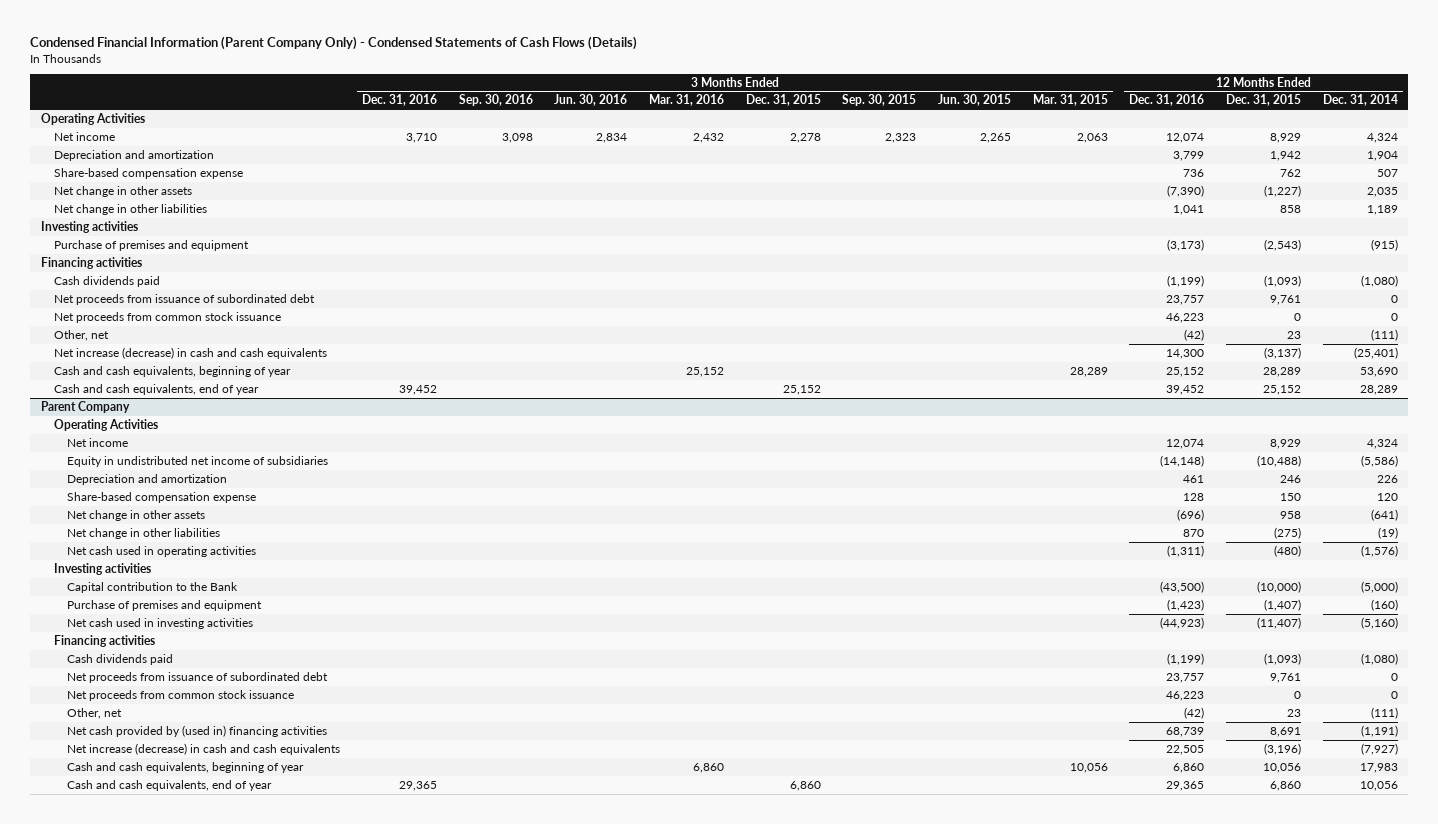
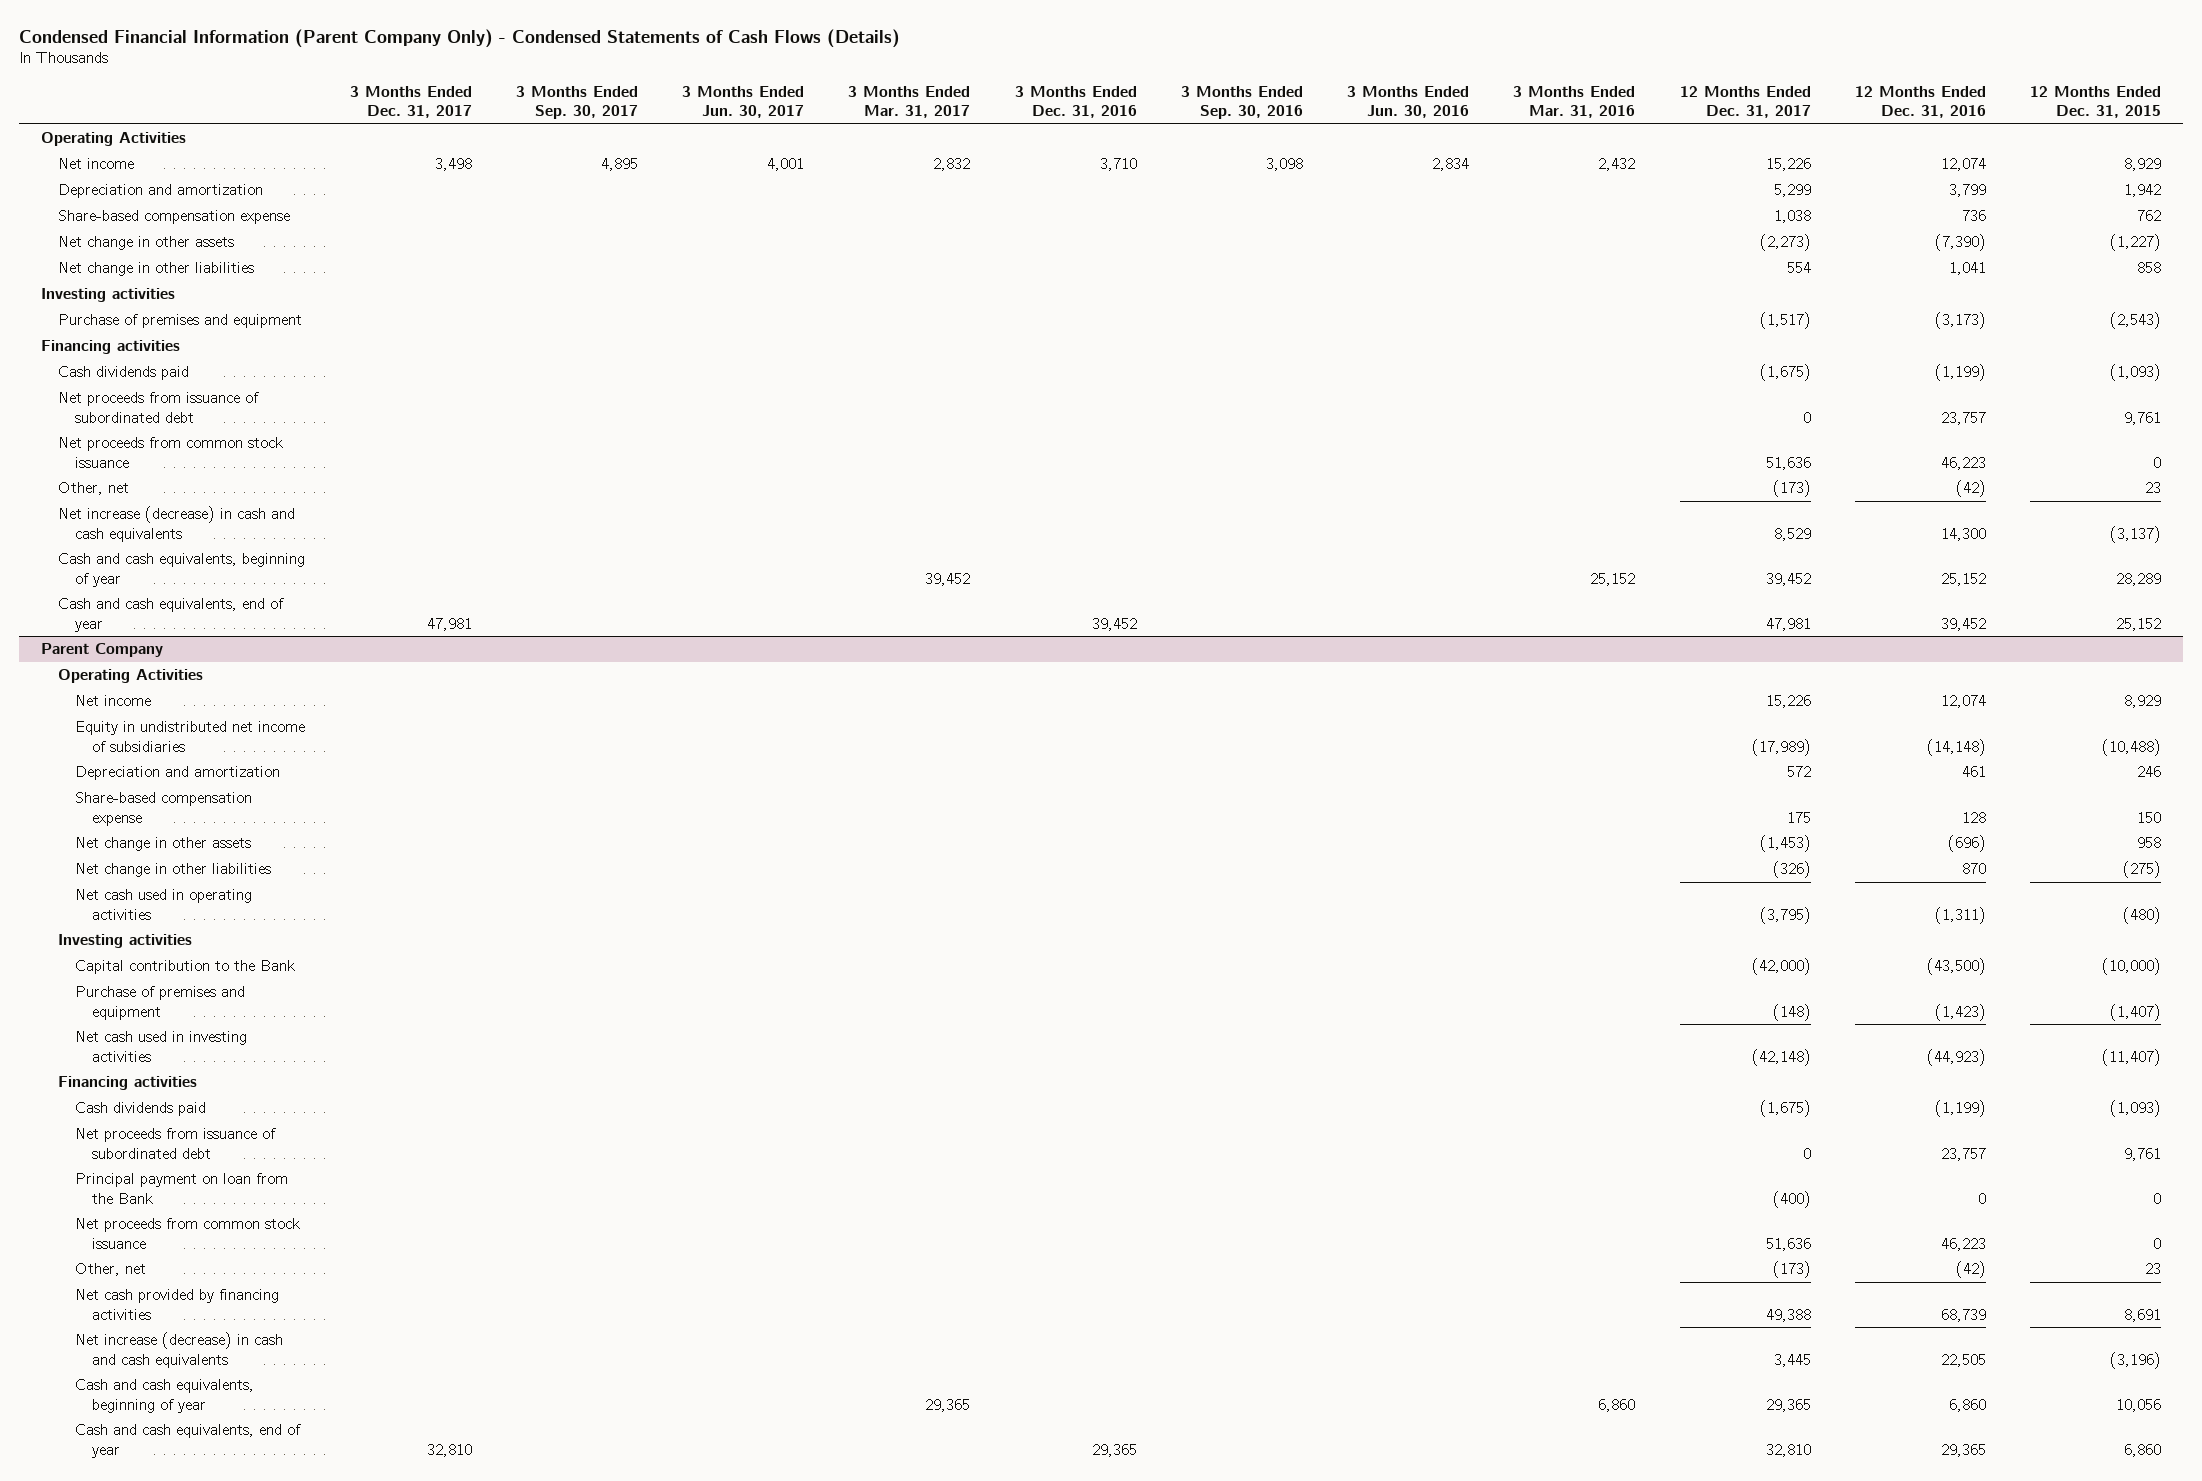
- | 3 Months Ended Dec. 31, 2016 | 3 Months Ended Sep. 30, 2016 | 3 Months Ended Jun. 30, 2016 | 3 Months Ended Mar. 31, 2016 | 3 Months Ended Dec. 31, 2015 | 3 Months Ended Sep. 30, 2015 | 3 Months Ended Jun. 30, 2015 | 3 Months Ended Mar. 31, 2015 | 12 Months Ended Dec. 31, 2016 | 12 Months Ended Dec. 31, 2015 | 12 Months Ended Dec. 31, 2014
+ | 3 Months Ended Dec. 31, 2017 | 3 Months Ended Sep. 30, 2017 | 3 Months Ended Jun. 30, 2017 | 3 Months Ended Mar. 31, 2017 | 3 Months Ended Dec. 31, 2016 | 3 Months Ended Sep. 30, 2016 | 3 Months Ended Jun. 30, 2016 | 3 Months Ended Mar. 31, 2016 | 12 Months Ended Dec. 31, 2017 | 12 Months Ended Dec. 31, 2016 | 12 Months Ended Dec. 31, 2015
@ Parent Company
+ Principal payment on loan from the Bank | | | | | | | | | (400) | 0 | 0
- Net cash provided by (used in) financing activities | | | | | | | | | 68,739 | 8,691 | (1,191)
+ Net cash provided by financing activities | | | | | | | | | 49,388 | 68,739 | 8,691

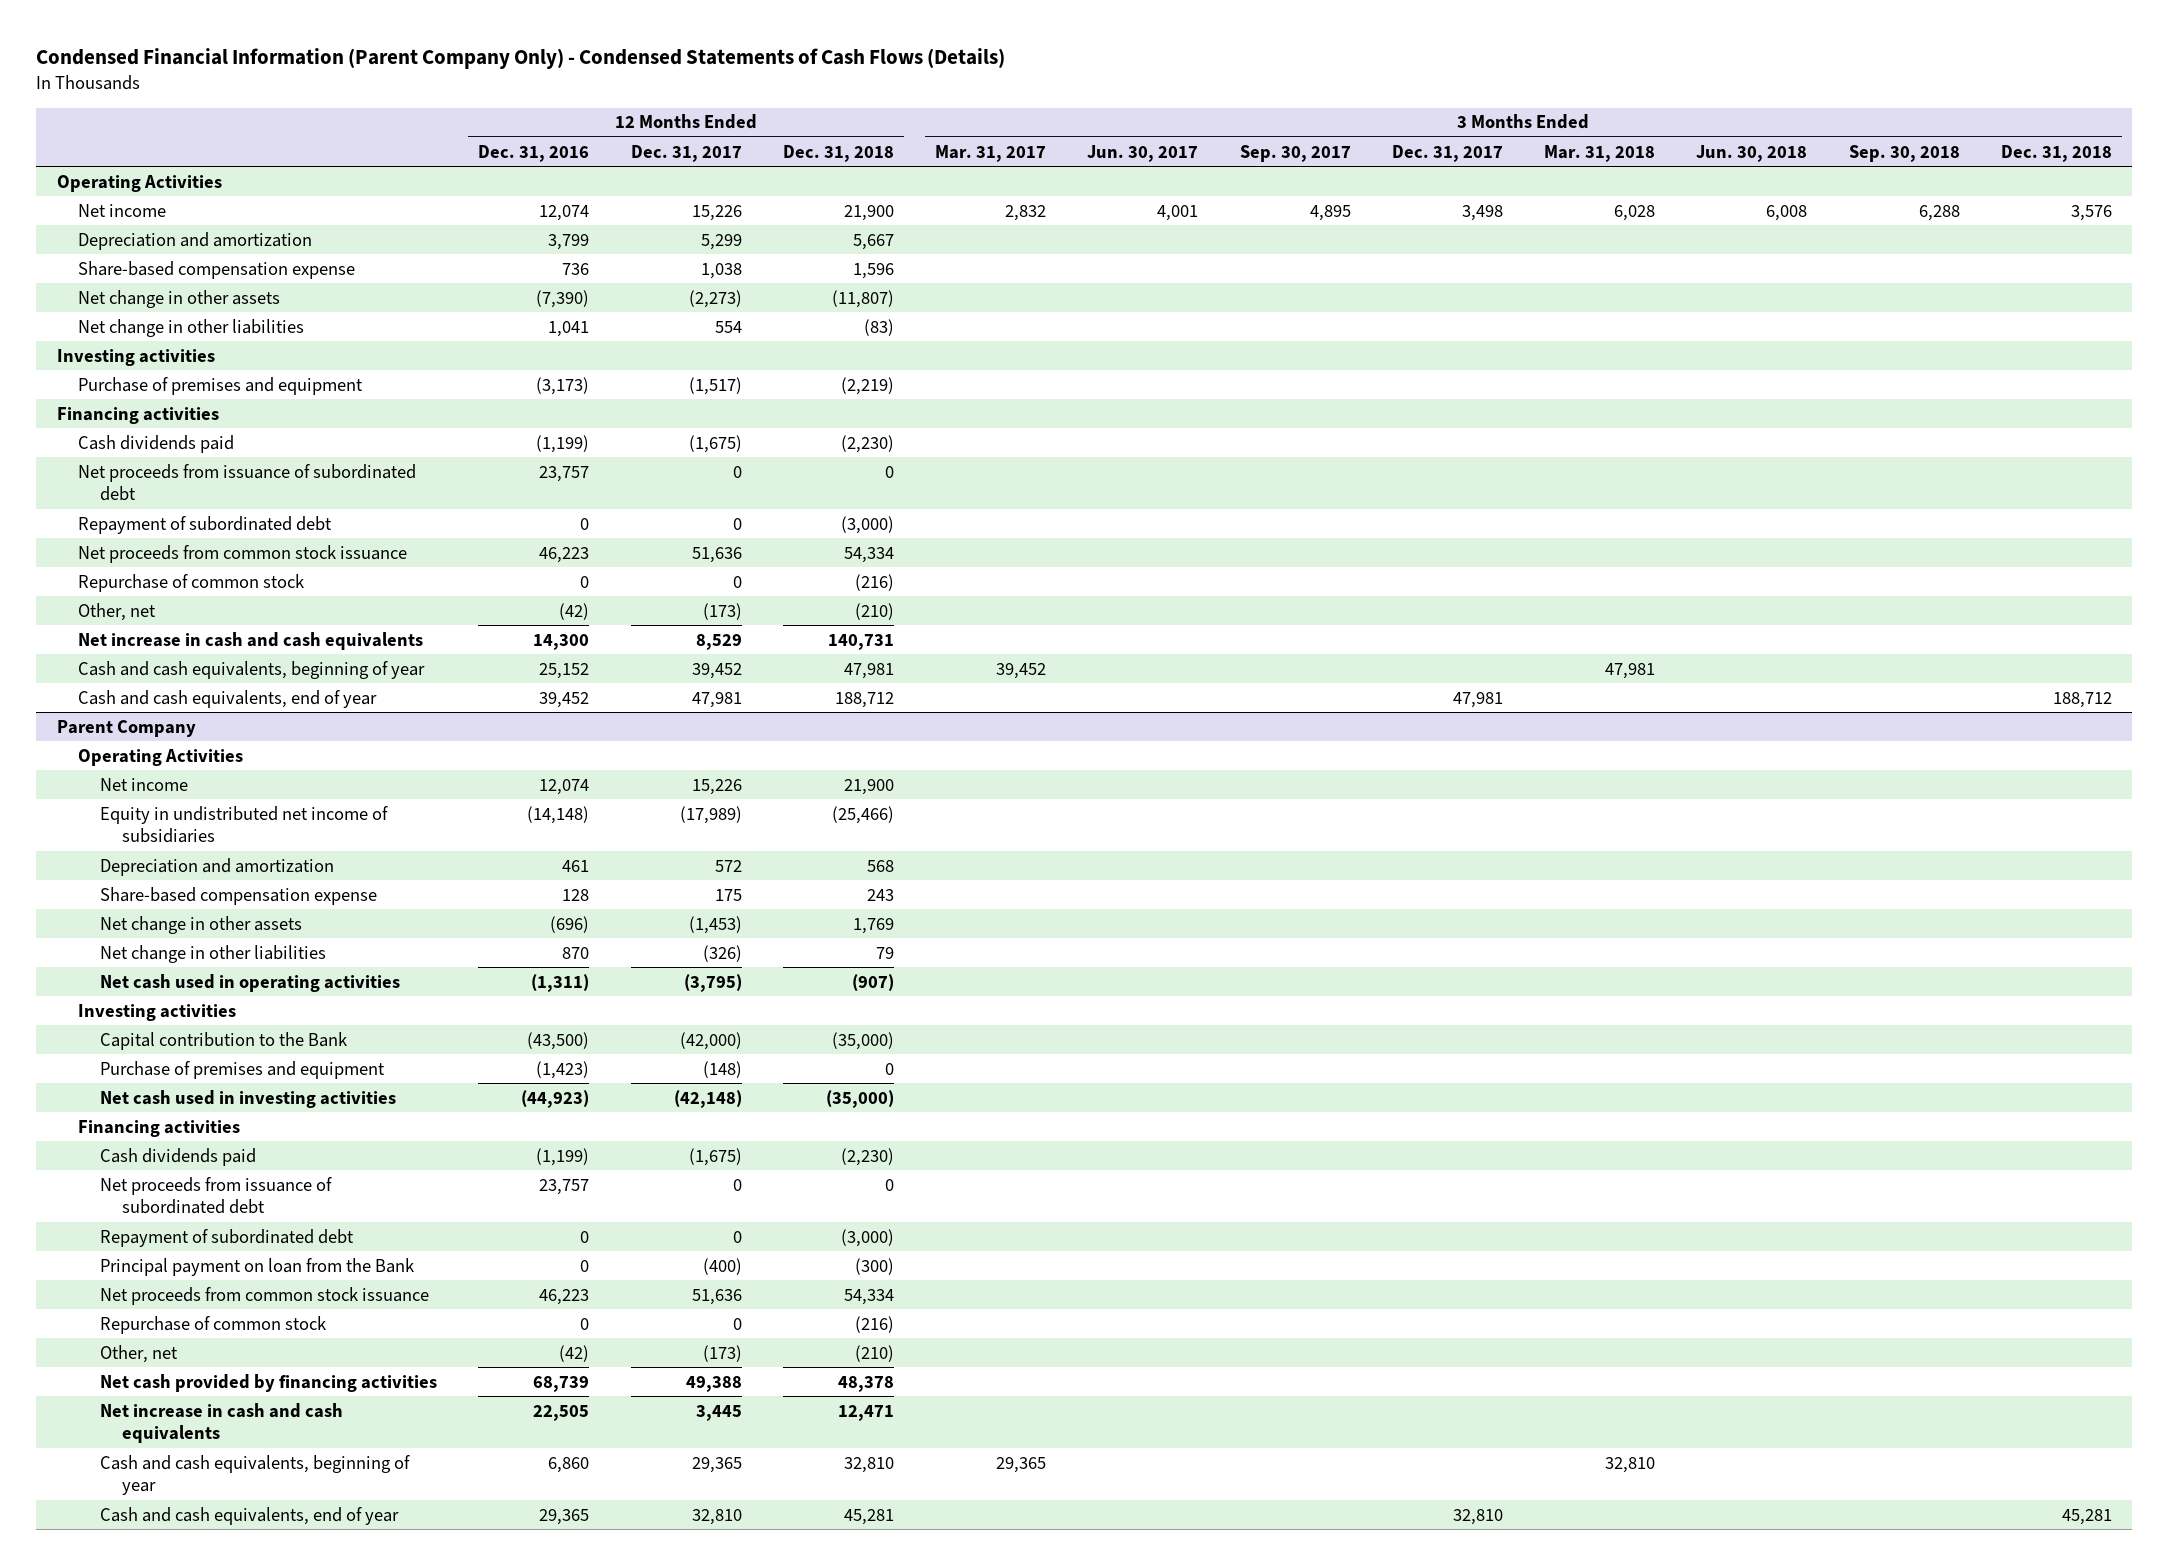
- | 3 Months Ended Dec. 31, 2017 | 3 Months Ended Sep. 30, 2017 | 3 Months Ended Jun. 30, 2017 | 3 Months Ended Mar. 31, 2017 | 3 Months Ended Dec. 31, 2016 | 3 Months Ended Sep. 30, 2016 | 3 Months Ended Jun. 30, 2016 | 3 Months Ended Mar. 31, 2016 | 12 Months Ended Dec. 31, 2017 | 12 Months Ended Dec. 31, 2016 | 12 Months Ended Dec. 31, 2015
+ | 12 Months Ended Dec. 31, 2016 | 12 Months Ended Dec. 31, 2017 | 12 Months Ended Dec. 31, 2018 | 3 Months Ended Mar. 31, 2017 | 3 Months Ended Jun. 30, 2017 | 3 Months Ended Sep. 30, 2017 | 3 Months Ended Dec. 31, 2017 | 3 Months Ended Mar. 31, 2018 | 3 Months Ended Jun. 30, 2018 | 3 Months Ended Sep. 30, 2018 | 3 Months Ended Dec. 31, 2018
+ Repayment of subordinated debt | 0 | 0 | (3,000) | | | | | | | |
+ Repurchase of common stock | 0 | 0 | (216) | | | | | | | |
- Net increase (decrease) in cash and cash equivalents | | | | | | | | | 8,529 | 14,300 | (3,137)
+ Net increase in cash and cash equivalents | 14,300 | 8,529 | 140,731 | | | | | | | |
@ Parent Company
+ Repayment of subordinated debt | 0 | 0 | (3,000) | | | | | | | |
+ Repurchase of common stock | 0 | 0 | (216) | | | | | | | |
- Net increase (decrease) in cash and cash equivalents | | | | | | | | | 3,445 | 22,505 | (3,196)
+ Net increase in cash and cash equivalents | 22,505 | 3,445 | 12,471 | | | | | | | |

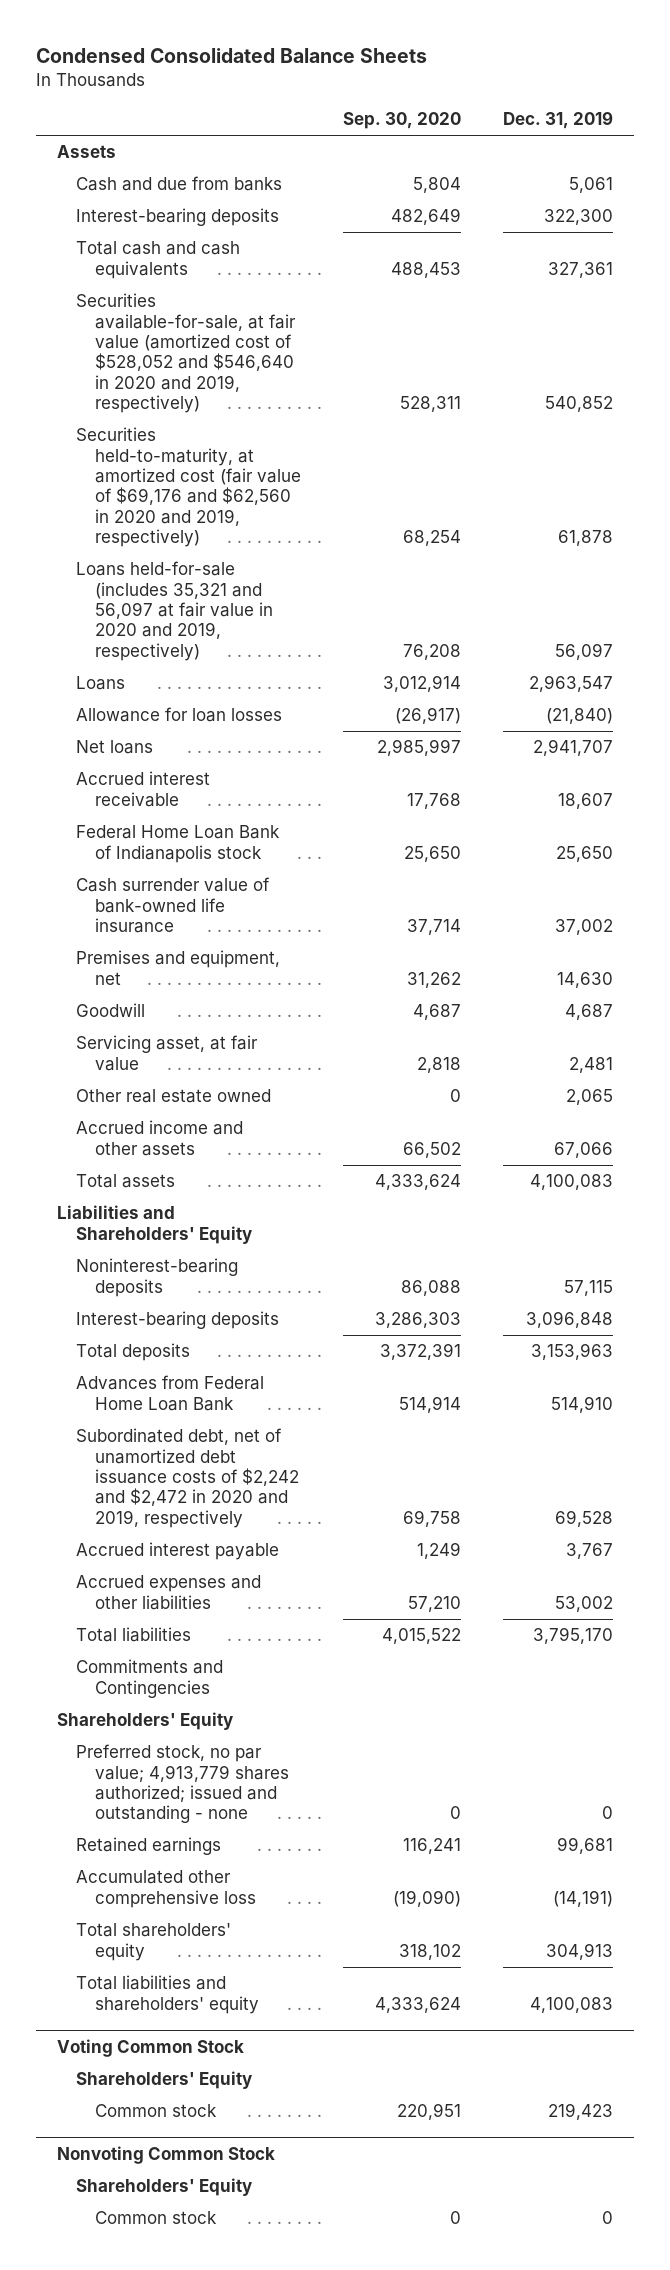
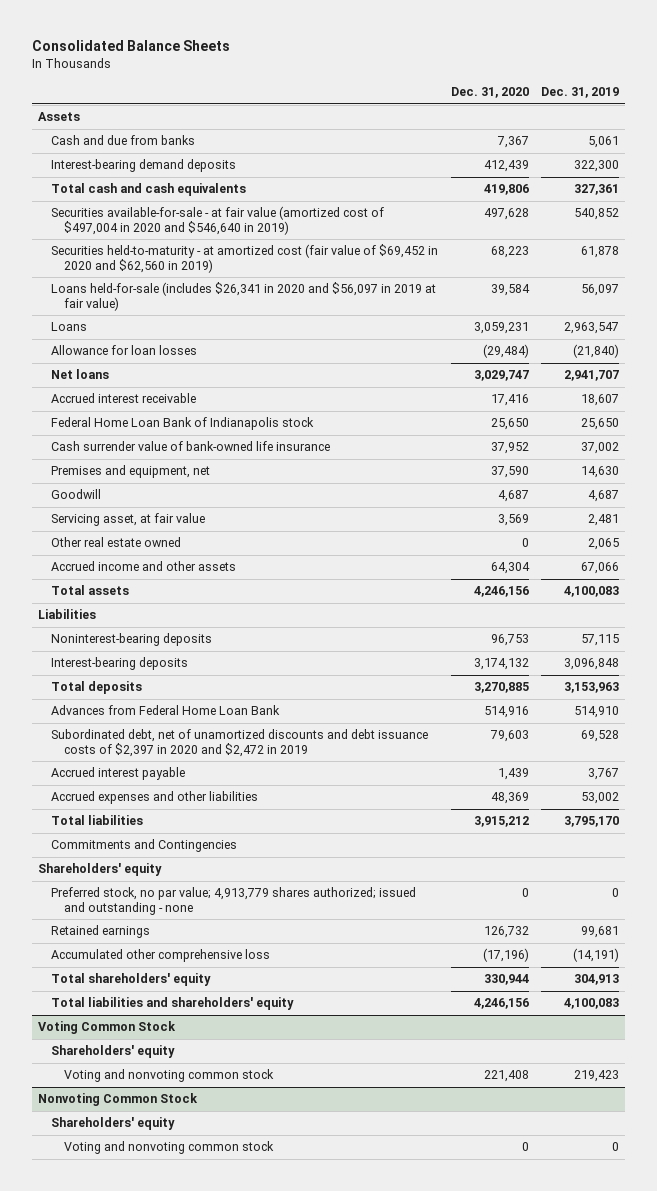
- Condensed Consolidated Balance Sheets
+ Consolidated Balance Sheets
- | Sep. 30, 2020 | Dec. 31, 2019
+ | Dec. 31, 2020 | Dec. 31, 2019
- Interest-bearing deposits | 482,649 | 322,300
+ Interest-bearing demand deposits | 412,439 | 322,300
- Securities available-for-sale, at fair value (amortized cost of $528,052 and $546,640 in 2020 and 2019, respectively) | 528,311 | 540,852
- Securities held-to-maturity, at amortized cost (fair value of $69,176 and $62,560 in 2020 and 2019, respectively) | 68,254 | 61,878
- Loans held-for-sale (includes 35,321 and 56,097 at fair value in 2020 and 2019, respectively) | 76,208 | 56,097
+ Securities available-for-sale - at fair value (amortized cost of $497,004 in 2020 and $546,640 in 2019) | 497,628 | 540,852
+ Securities held-to-maturity - at amortized cost (fair value of $69,452 in 2020 and $62,560 in 2019) | 68,223 | 61,878
+ Loans held-for-sale (includes $26,341 in 2020 and $56,097 in 2019 at fair value) | 39,584 | 56,097
- Liabilities and Shareholders' Equity
+ Liabilities
- Subordinated debt, net of unamortized debt issuance costs of $2,242 and $2,472 in 2020 and 2019, respectively | 69,758 | 69,528
+ Subordinated debt, net of unamortized discounts and debt issuance costs of $2,397 in 2020 and $2,472 in 2019 | 79,603 | 69,528
- Shareholders' Equity
+ Shareholders' equity
@ Voting Common Stock
- Shareholders' Equity
- Common stock | 220,951 | 219,423
+ Shareholders' equity
+ Voting and nonvoting common stock | 221,408 | 219,423
@ Nonvoting Common Stock
- Shareholders' Equity
- Common stock | 0 | 0
+ Shareholders' equity
+ Voting and nonvoting common stock | 0 | 0

